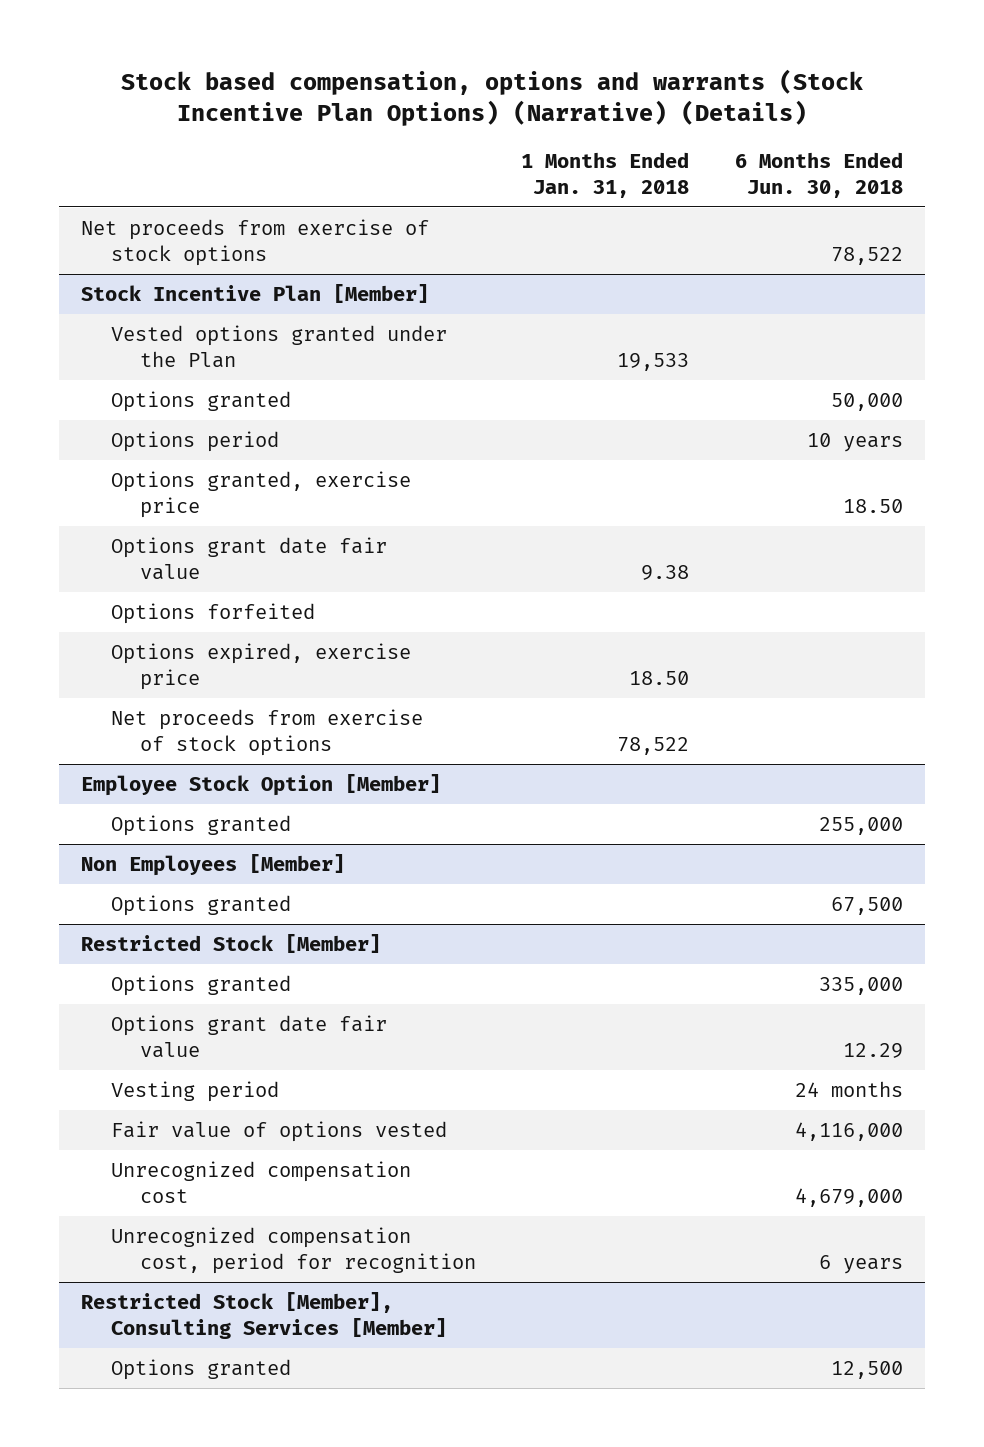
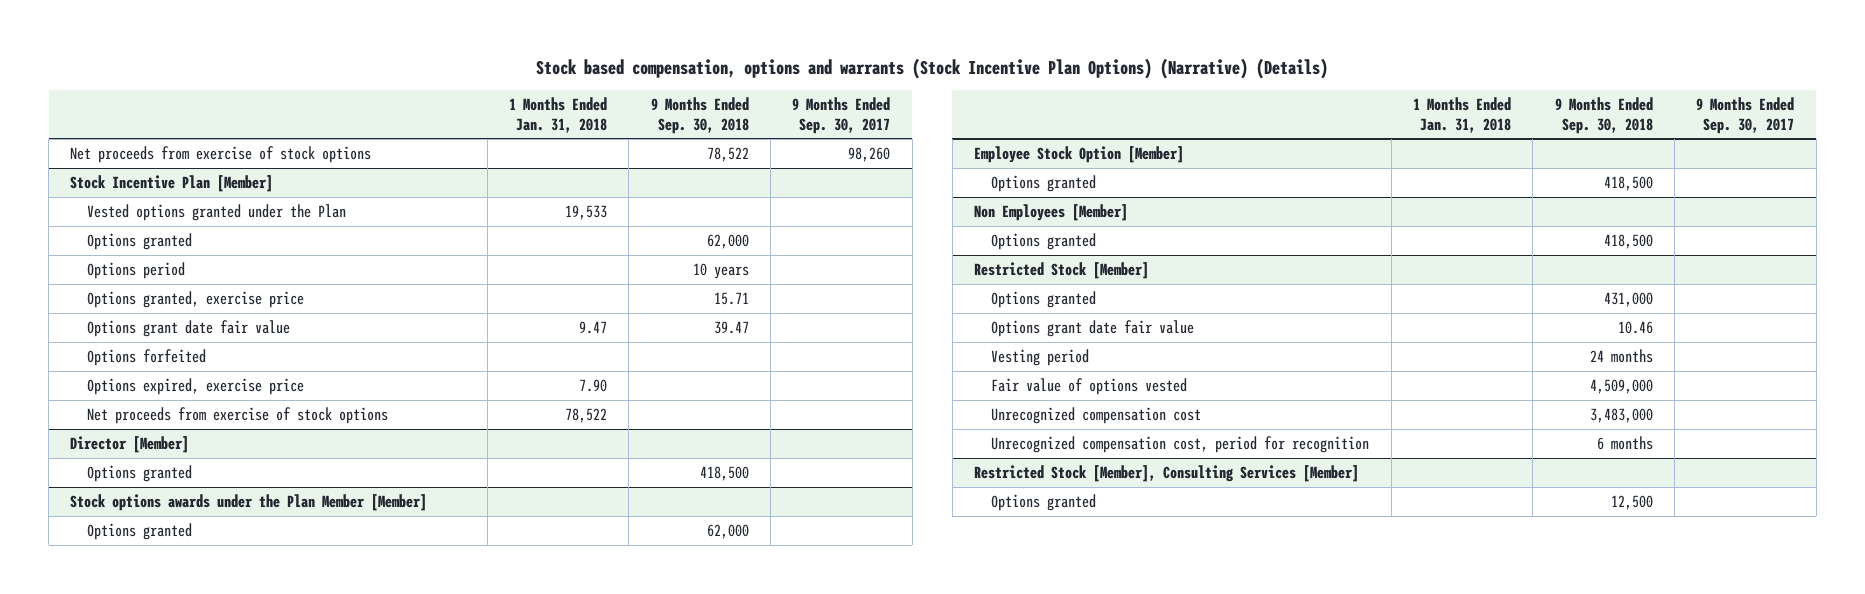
- | 1 Months Ended Jan. 31, 2018 | 6 Months Ended Jun. 30, 2018
+ | 1 Months Ended Jan. 31, 2018 | 9 Months Ended Sep. 30, 2018 | 9 Months Ended Sep. 30, 2017
@ Stock Incentive Plan [Member]
- Options grant date fair value | 9.38 |
+ Options grant date fair value | 9.47 | 39.47 |
- Options expired, exercise price | 18.50 |
+ Options expired, exercise price | 7.90 | |
+ Director [Member]
+ Options granted | | 418,500 |
+ Stock options awards under the Plan Member [Member]
+ Options granted | | 62,000 |

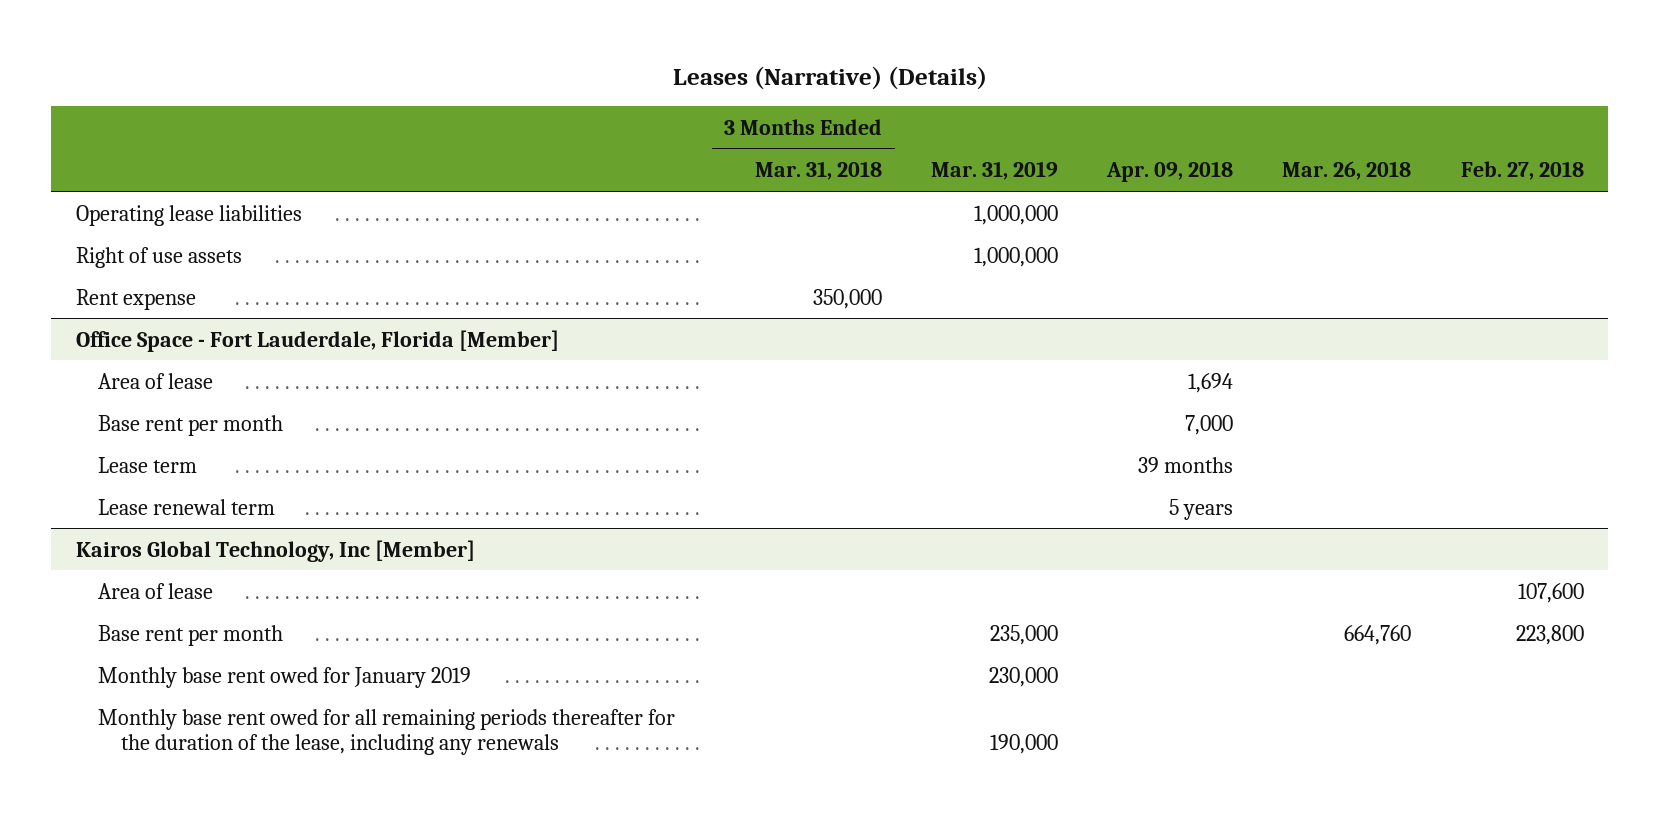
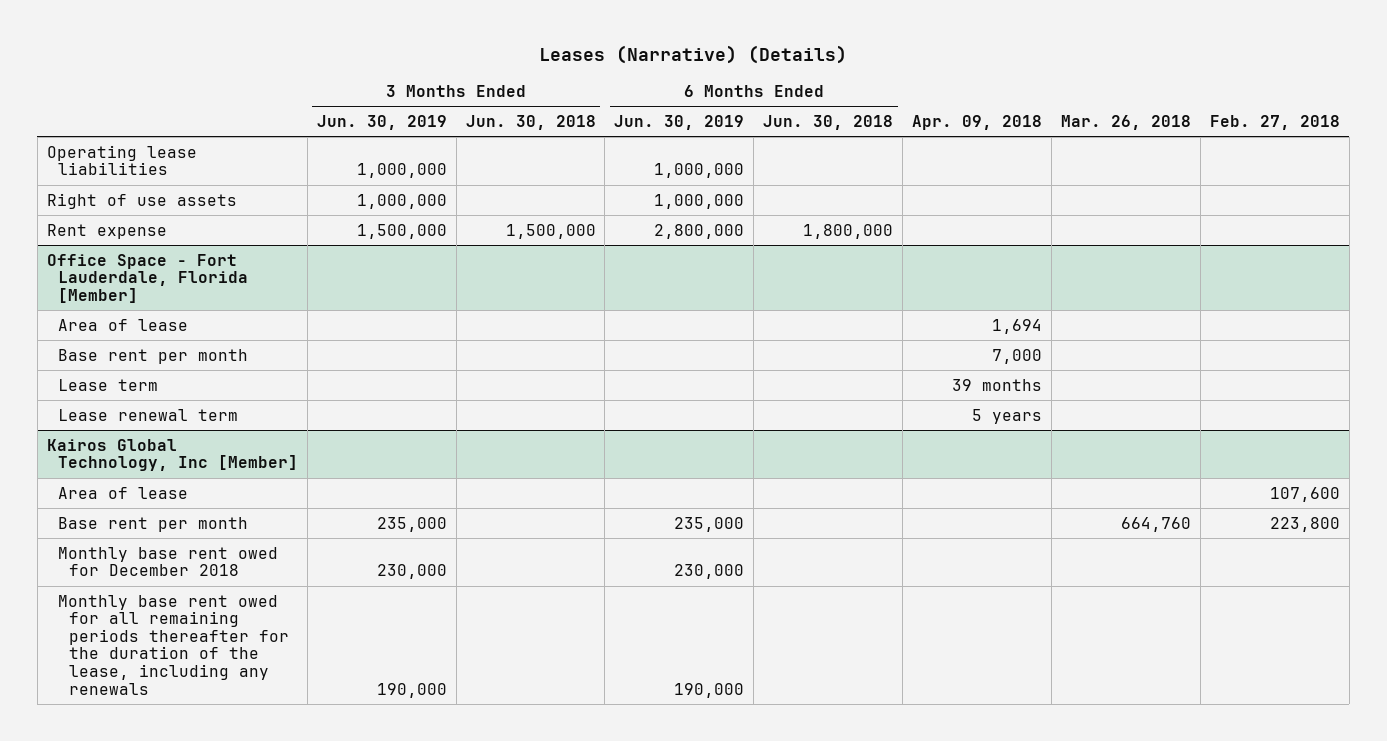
- | 3 Months Ended Mar. 31, 2018 | Mar. 31, 2019 | Apr. 09, 2018 | Mar. 26, 2018 | Feb. 27, 2018
+ | 3 Months Ended Jun. 30, 2019 | 3 Months Ended Jun. 30, 2018 | 6 Months Ended Jun. 30, 2019 | 6 Months Ended Jun. 30, 2018 | Apr. 09, 2018 | Mar. 26, 2018 | Feb. 27, 2018
@ Kairos Global Technology, Inc [Member]
- Monthly base rent owed for January 2019 | | 230,000 | | |
+ Monthly base rent owed for December 2018 | 230,000 | | 230,000 | | | |

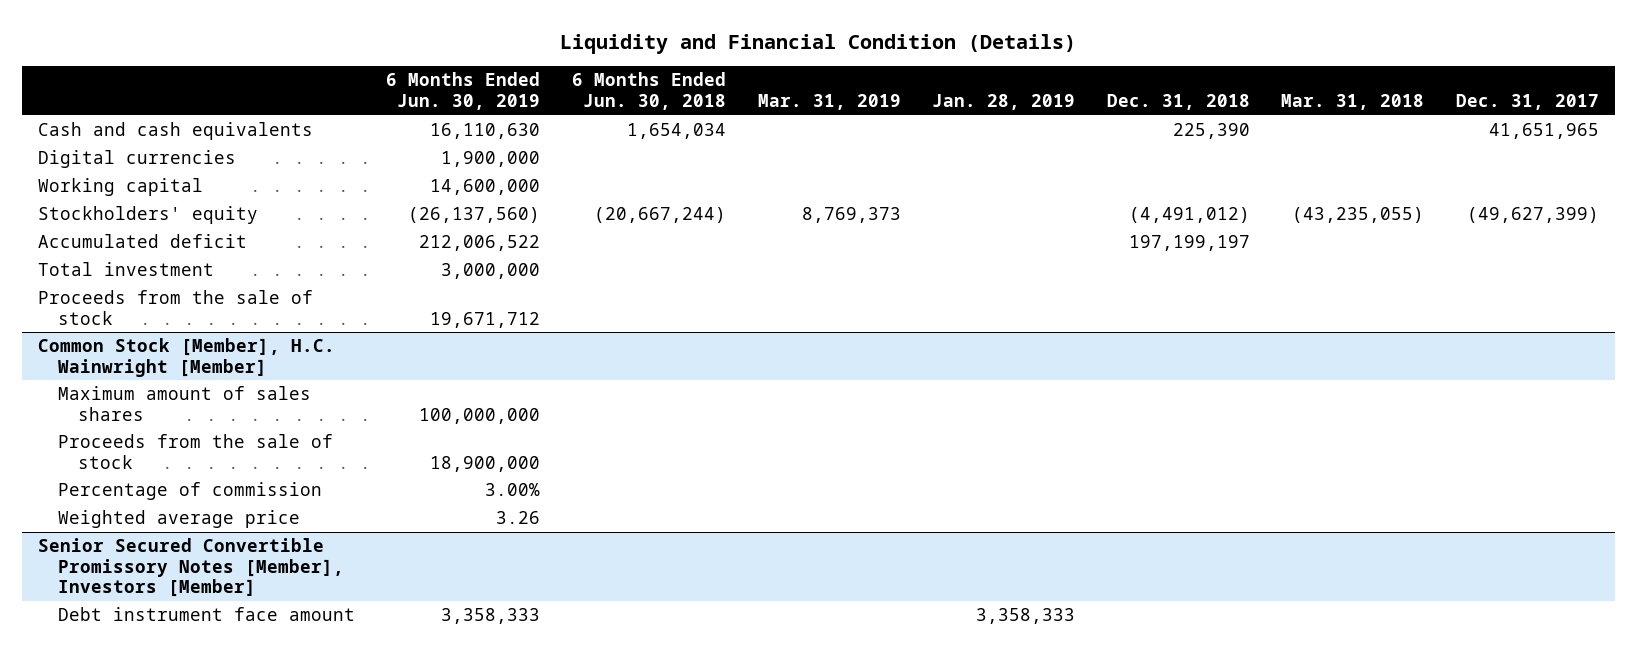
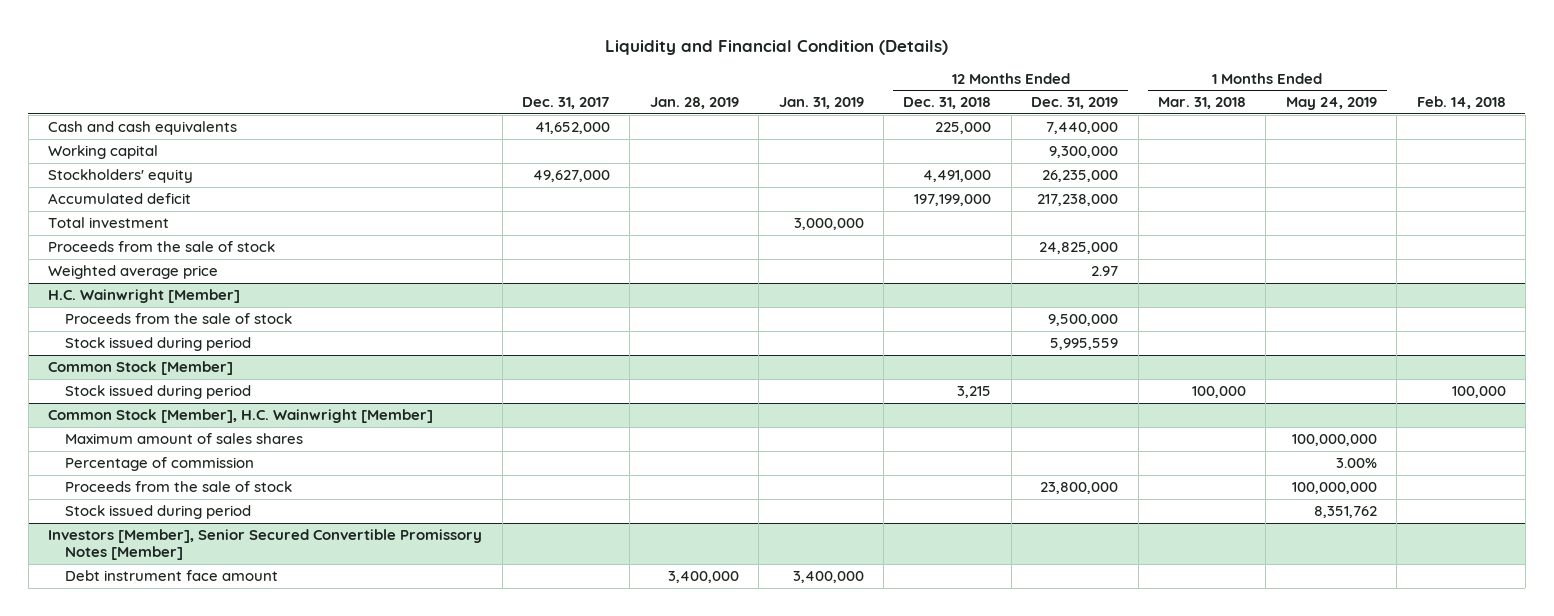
- | 6 Months Ended Jun. 30, 2019 | 6 Months Ended Jun. 30, 2018 | Mar. 31, 2019 | Jan. 28, 2019 | Dec. 31, 2018 | Mar. 31, 2018 | Dec. 31, 2017
+ | Dec. 31, 2017 | Jan. 28, 2019 | Jan. 31, 2019 | 12 Months Ended Dec. 31, 2018 | 12 Months Ended Dec. 31, 2019 | 1 Months Ended Mar. 31, 2018 | 1 Months Ended May 24, 2019 | Feb. 14, 2018
- Cash and cash equivalents | 16,110,630 | 1,654,034 | | | 225,390 | | 41,651,965
- Digital currencies | 1,900,000 | | | | | |
+ Cash and cash equivalents | 41,652,000 | | | 225,000 | 7,440,000 | | |
- Stockholders' equity | (26,137,560) | (20,667,244) | 8,769,373 | | (4,491,012) | (43,235,055) | (49,627,399)
+ Stockholders' equity | 49,627,000 | | | 4,491,000 | 26,235,000 | | |
+ Weighted average price | | | | | 2.97 | | |
+ H.C. Wainwright [Member]
+ Proceeds from the sale of stock | | | | | 9,500,000 | | |
+ Stock issued during period | | | | | 5,995,559 | | |
+ Common Stock [Member]
+ Stock issued during period | | | | 3,215 | | 100,000 | | 100,000
@ Common Stock [Member], H.C. Wainwright [Member]
- Weighted average price | 3.26 | | | | | |
- Senior Secured Convertible Promissory Notes [Member], Investors [Member]
- Debt instrument face amount | 3,358,333 | | | 3,358,333 | | |
@ Common Stock [Member], H.C. Wainwright [Member]
moved down: Proceeds from the sale of stock | | | | | 23,800,000 | | 100,000,000 |
+ Stock issued during period | | | | | | | 8,351,762 |
+ Investors [Member], Senior Secured Convertible Promissory Notes [Member]
+ Debt instrument face amount | | 3,400,000 | 3,400,000 | | | | |

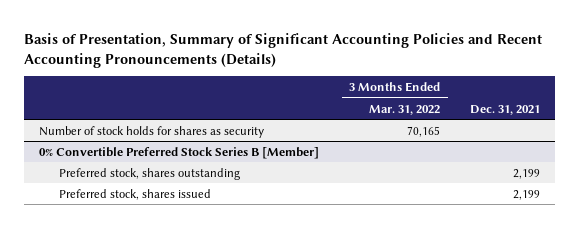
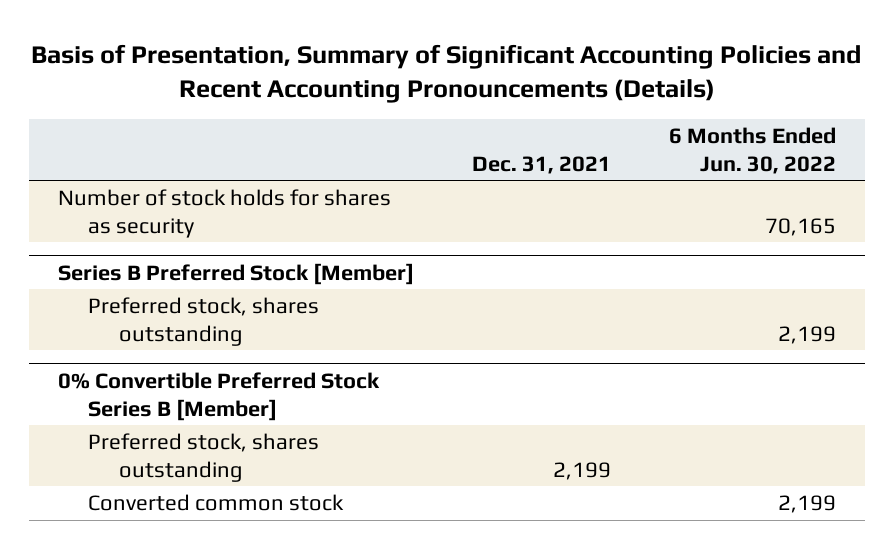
- | 3 Months Ended Mar. 31, 2022 | Dec. 31, 2021
+ | Dec. 31, 2021 | 6 Months Ended Jun. 30, 2022
+ Series B Preferred Stock [Member]
+ Preferred stock, shares outstanding | | 2,199
@ 0% Convertible Preferred Stock Series B [Member]
- Preferred stock, shares issued | | 2,199
+ Converted common stock | | 2,199

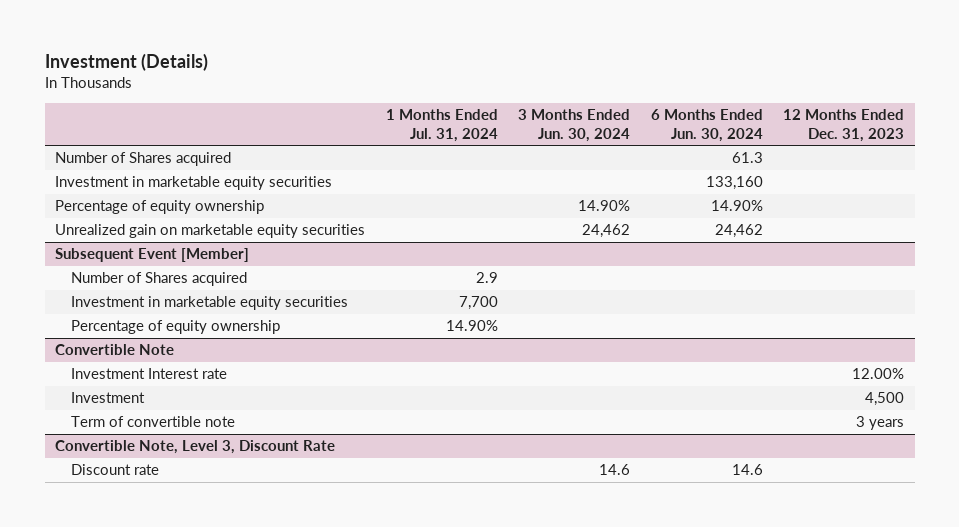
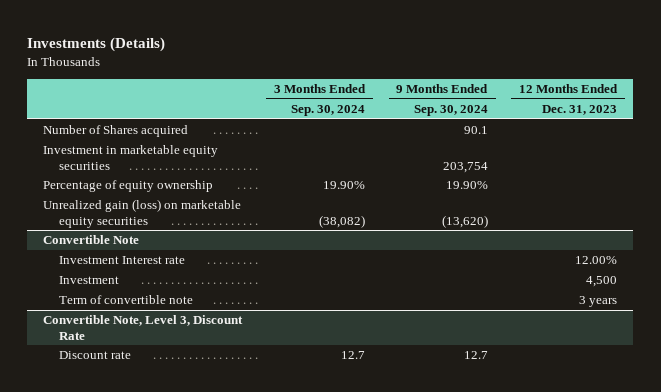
- Investment (Details)
+ Investments (Details)
- | 1 Months Ended Jul. 31, 2024 | 3 Months Ended Jun. 30, 2024 | 6 Months Ended Jun. 30, 2024 | 12 Months Ended Dec. 31, 2023
+ | 3 Months Ended Sep. 30, 2024 | 9 Months Ended Sep. 30, 2024 | 12 Months Ended Dec. 31, 2023
- Unrealized gain on marketable equity securities | | 24,462 | 24,462 |
- Subsequent Event [Member]
- Number of Shares acquired | 2.9 | | |
- Investment in marketable equity securities | 7,700 | | |
- Percentage of equity ownership | 14.90% | | |
+ Unrealized gain (loss) on marketable equity securities | (38,082) | (13,620) |

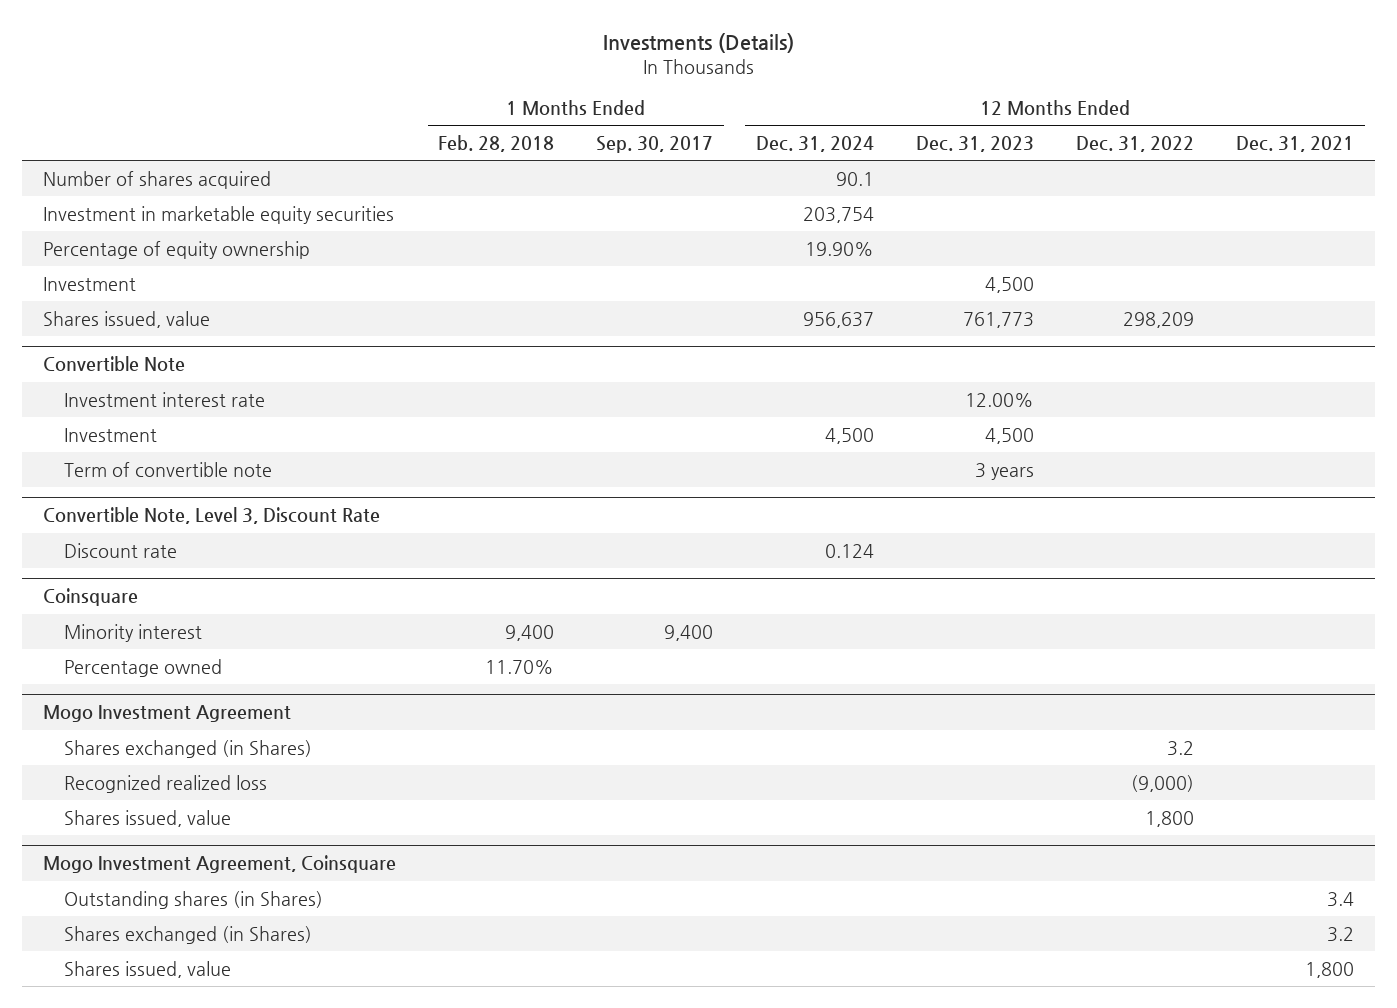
- | 3 Months Ended Sep. 30, 2024 | 9 Months Ended Sep. 30, 2024 | 12 Months Ended Dec. 31, 2023
+ | 1 Months Ended Feb. 28, 2018 | 1 Months Ended Sep. 30, 2017 | 12 Months Ended Dec. 31, 2024 | 12 Months Ended Dec. 31, 2023 | 12 Months Ended Dec. 31, 2022 | 12 Months Ended Dec. 31, 2021
- Number of Shares acquired | | 90.1 |
+ Number of shares acquired | | | 90.1 | | |
- Unrealized gain (loss) on marketable equity securities | (38,082) | (13,620) |
+ Investment | | | | 4,500 | |
+ Shares issued, value | | | 956,637 | 761,773 | 298,209 |
@ Convertible Note
- Investment Interest rate | | | 12.00%
+ Investment interest rate | | | | 12.00% | |
+ Coinsquare
+ Minority interest | 9,400 | 9,400 | | | |
+ Percentage owned | 11.70% | | | | |
+ Mogo Investment Agreement
+ Shares exchanged (in Shares) | | | | | 3.2 |
+ Recognized realized loss | | | | | (9,000) |
+ Shares issued, value | | | | | 1,800 |
+ Mogo Investment Agreement, Coinsquare
+ Outstanding shares (in Shares) | | | | | | 3.4
+ Shares exchanged (in Shares) | | | | | | 3.2
+ Shares issued, value | | | | | | 1,800

